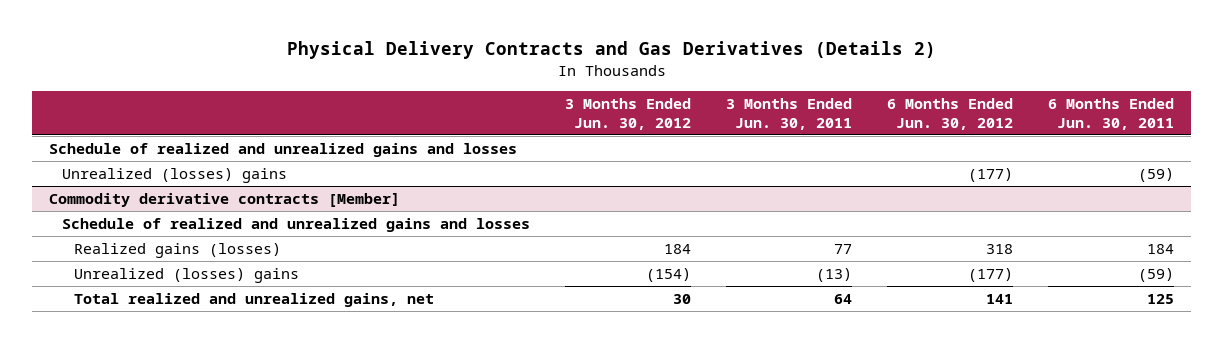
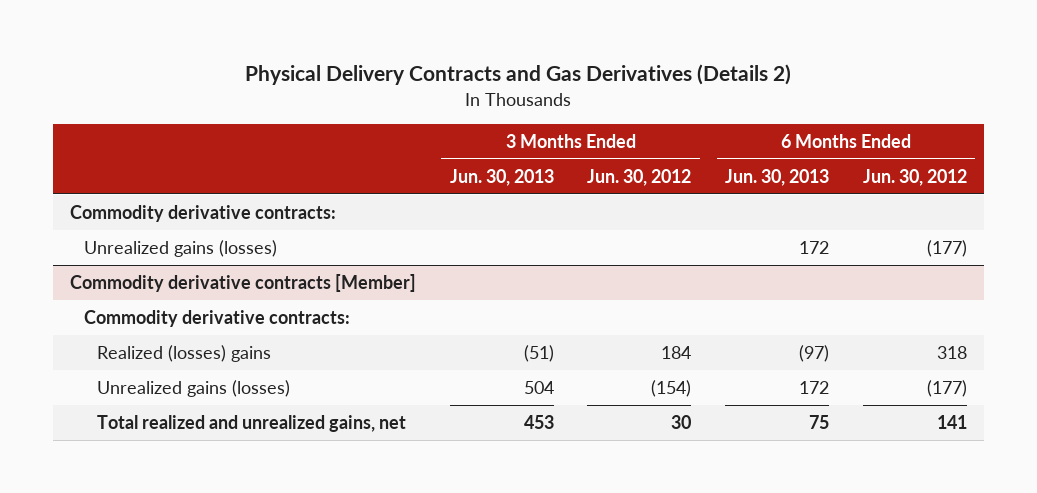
- | 3 Months Ended Jun. 30, 2012 | 3 Months Ended Jun. 30, 2011 | 6 Months Ended Jun. 30, 2012 | 6 Months Ended Jun. 30, 2011
+ | 3 Months Ended Jun. 30, 2013 | 3 Months Ended Jun. 30, 2012 | 6 Months Ended Jun. 30, 2013 | 6 Months Ended Jun. 30, 2012
- Schedule of realized and unrealized gains and losses
- Unrealized (losses) gains | | | (177) | (59)
+ Commodity derivative contracts:
+ Unrealized gains (losses) | | | 172 | (177)
@ Commodity derivative contracts [Member]
- Schedule of realized and unrealized gains and losses
- Realized gains (losses) | 184 | 77 | 318 | 184
- Unrealized (losses) gains | (154) | (13) | (177) | (59)
+ Commodity derivative contracts:
+ Realized (losses) gains | (51) | 184 | (97) | 318
+ Unrealized gains (losses) | 504 | (154) | 172 | (177)

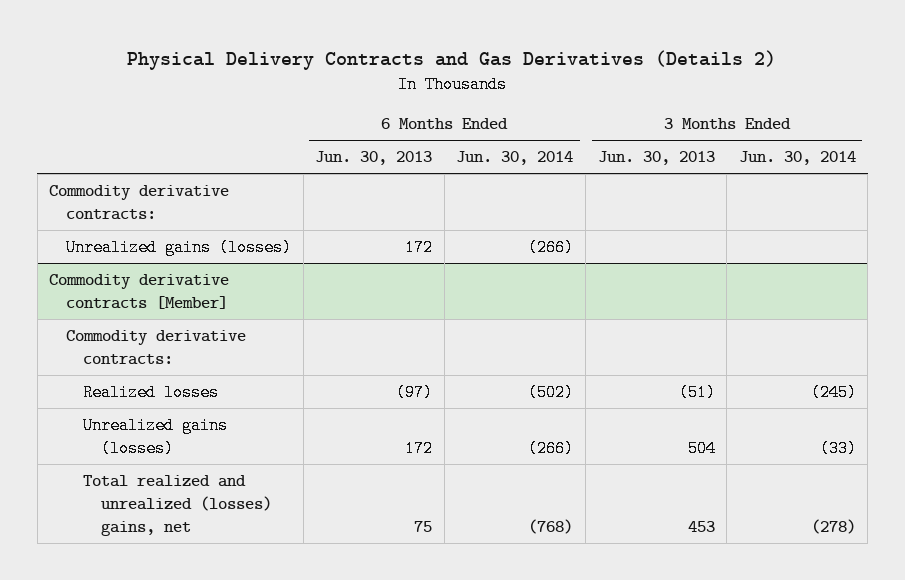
- | 3 Months Ended Jun. 30, 2013 | 3 Months Ended Jun. 30, 2012 | 6 Months Ended Jun. 30, 2013 | 6 Months Ended Jun. 30, 2012
+ | 6 Months Ended Jun. 30, 2013 | 6 Months Ended Jun. 30, 2014 | 3 Months Ended Jun. 30, 2013 | 3 Months Ended Jun. 30, 2014
@ Commodity derivative contracts [Member]
- Realized (losses) gains | (51) | 184 | (97) | 318
+ Realized losses | (97) | (502) | (51) | (245)
- Total realized and unrealized gains, net | 453 | 30 | 75 | 141
+ Total realized and unrealized (losses) gains, net | 75 | (768) | 453 | (278)

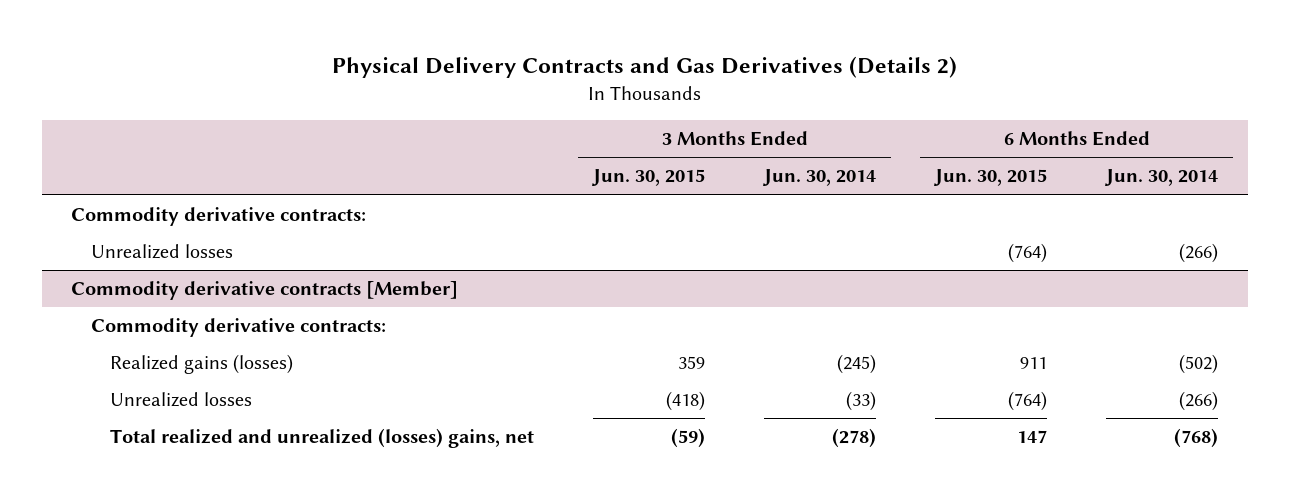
- | 6 Months Ended Jun. 30, 2013 | 6 Months Ended Jun. 30, 2014 | 3 Months Ended Jun. 30, 2013 | 3 Months Ended Jun. 30, 2014
+ | 3 Months Ended Jun. 30, 2015 | 3 Months Ended Jun. 30, 2014 | 6 Months Ended Jun. 30, 2015 | 6 Months Ended Jun. 30, 2014
- Unrealized gains (losses) | 172 | (266) | |
+ Unrealized losses | | | (764) | (266)
@ Commodity derivative contracts [Member]
- Realized losses | (97) | (502) | (51) | (245)
- Unrealized gains (losses) | 172 | (266) | 504 | (33)
+ Realized gains (losses) | 359 | (245) | 911 | (502)
+ Unrealized losses | (418) | (33) | (764) | (266)

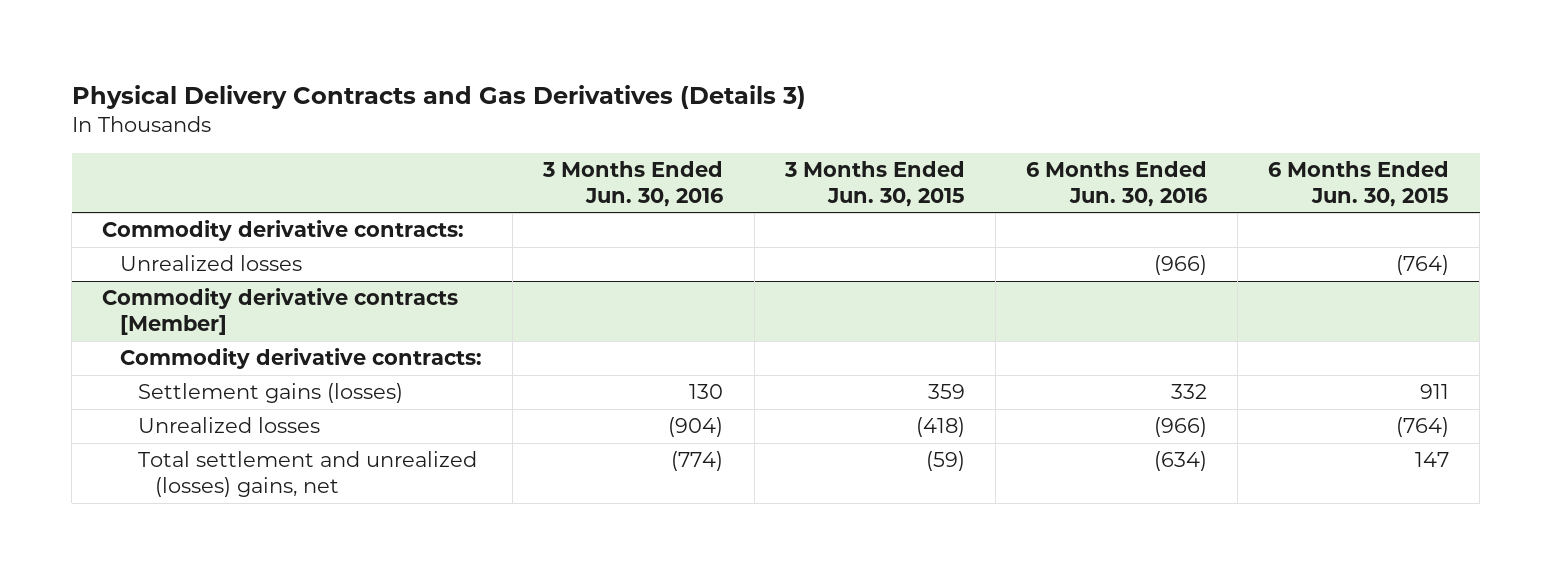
- Physical Delivery Contracts and Gas Derivatives (Details 2)
+ Physical Delivery Contracts and Gas Derivatives (Details 3)
- | 3 Months Ended Jun. 30, 2015 | 3 Months Ended Jun. 30, 2014 | 6 Months Ended Jun. 30, 2015 | 6 Months Ended Jun. 30, 2014
+ | 3 Months Ended Jun. 30, 2016 | 3 Months Ended Jun. 30, 2015 | 6 Months Ended Jun. 30, 2016 | 6 Months Ended Jun. 30, 2015
@ Commodity derivative contracts [Member]
- Realized gains (losses) | 359 | (245) | 911 | (502)
+ Settlement gains (losses) | 130 | 359 | 332 | 911
- Total realized and unrealized (losses) gains, net | (59) | (278) | 147 | (768)
+ Total settlement and unrealized (losses) gains, net | (774) | (59) | (634) | 147

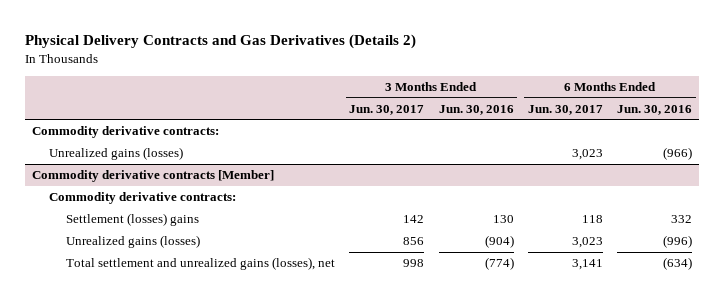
- Physical Delivery Contracts and Gas Derivatives (Details 3)
+ Physical Delivery Contracts and Gas Derivatives (Details 2)
- | 3 Months Ended Jun. 30, 2016 | 3 Months Ended Jun. 30, 2015 | 6 Months Ended Jun. 30, 2016 | 6 Months Ended Jun. 30, 2015
+ | 3 Months Ended Jun. 30, 2017 | 3 Months Ended Jun. 30, 2016 | 6 Months Ended Jun. 30, 2017 | 6 Months Ended Jun. 30, 2016
- Unrealized losses | | | (966) | (764)
+ Unrealized gains (losses) | | | 3,023 | (966)
@ Commodity derivative contracts [Member]
- Settlement gains (losses) | 130 | 359 | 332 | 911
- Unrealized losses | (904) | (418) | (966) | (764)
- Total settlement and unrealized (losses) gains, net | (774) | (59) | (634) | 147
+ Settlement (losses) gains | 142 | 130 | 118 | 332
+ Unrealized gains (losses) | 856 | (904) | 3,023 | (996)
+ Total settlement and unrealized gains (losses), net | 998 | (774) | 3,141 | (634)

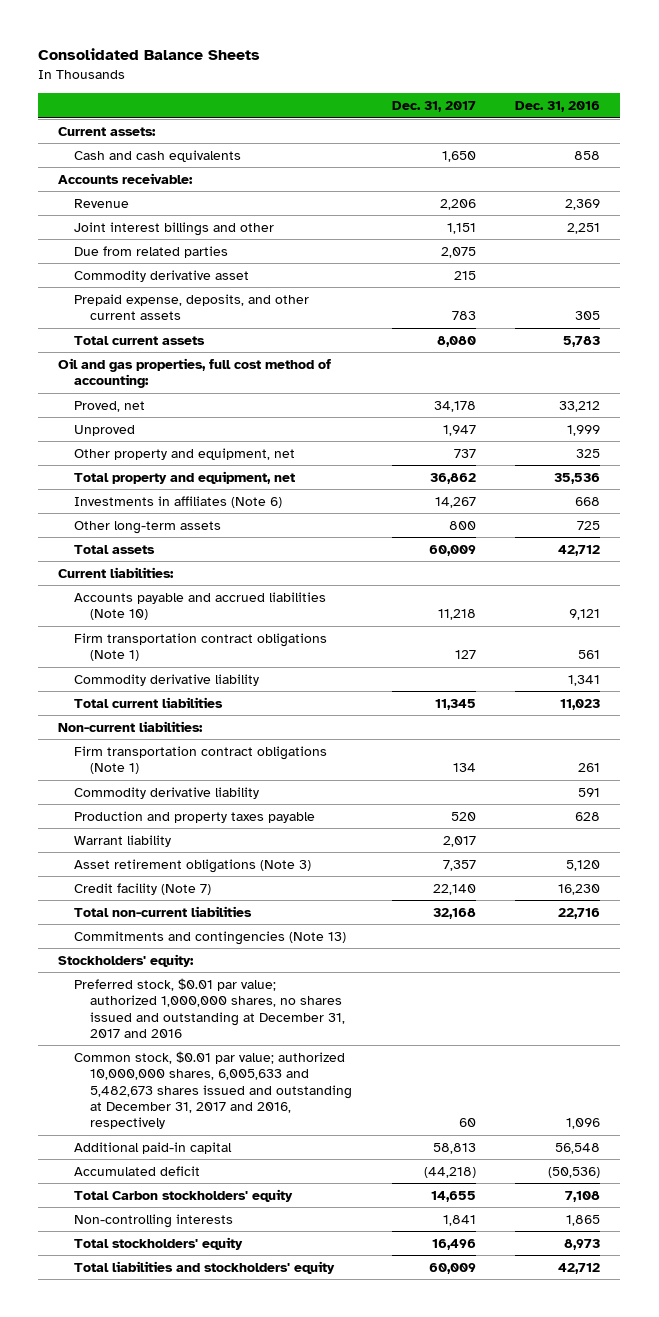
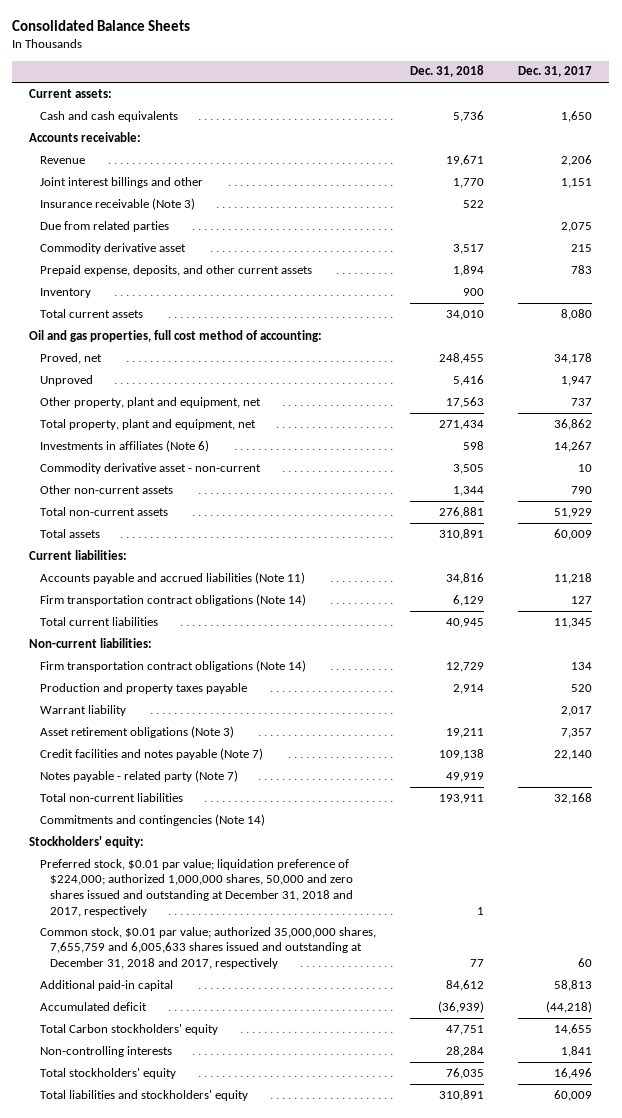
- | Dec. 31, 2017 | Dec. 31, 2016
+ | Dec. 31, 2018 | Dec. 31, 2017
+ Insurance receivable (Note 3) | 522 |
+ Inventory | 900 |
- Other property and equipment, net | 737 | 325
- Total property and equipment, net | 36,862 | 35,536
+ Other property, plant and equipment, net | 17,563 | 737
+ Total property, plant and equipment, net | 271,434 | 36,862
- Other long-term assets | 800 | 725
+ Commodity derivative asset - non-current | 3,505 | 10
+ Other non-current assets | 1,344 | 790
+ Total non-current assets | 276,881 | 51,929
- Accounts payable and accrued liabilities (Note 10) | 11,218 | 9,121
- Firm transportation contract obligations (Note 1) | 127 | 561
- Commodity derivative liability | | 1,341
+ Accounts payable and accrued liabilities (Note 11) | 34,816 | 11,218
+ Firm transportation contract obligations (Note 14) | 6,129 | 127
- Firm transportation contract obligations (Note 1) | 134 | 261
- Commodity derivative liability | | 591
+ Firm transportation contract obligations (Note 14) | 12,729 | 134
- Credit facility (Note 7) | 22,140 | 16,230
+ Credit facilities and notes payable (Note 7) | 109,138 | 22,140
+ Notes payable - related party (Note 7) | 49,919 |
- Commitments and contingencies (Note 13)
+ Commitments and contingencies (Note 14)
- Preferred stock, $0.01 par value; authorized 1,000,000 shares, no shares issued and outstanding at December 31, 2017 and 2016
- Common stock, $0.01 par value; authorized 10,000,000 shares, 6,005,633 and 5,482,673 shares issued and outstanding at December 31, 2017 and 2016, respectively | 60 | 1,096
+ Preferred stock, $0.01 par value; liquidation preference of $224,000; authorized 1,000,000 shares, 50,000 and zero shares issued and outstanding at December 31, 2018 and 2017, respectively | 1 |
+ Common stock, $0.01 par value; authorized 35,000,000 shares, 7,655,759 and 6,005,633 shares issued and outstanding at December 31, 2018 and 2017, respectively | 77 | 60

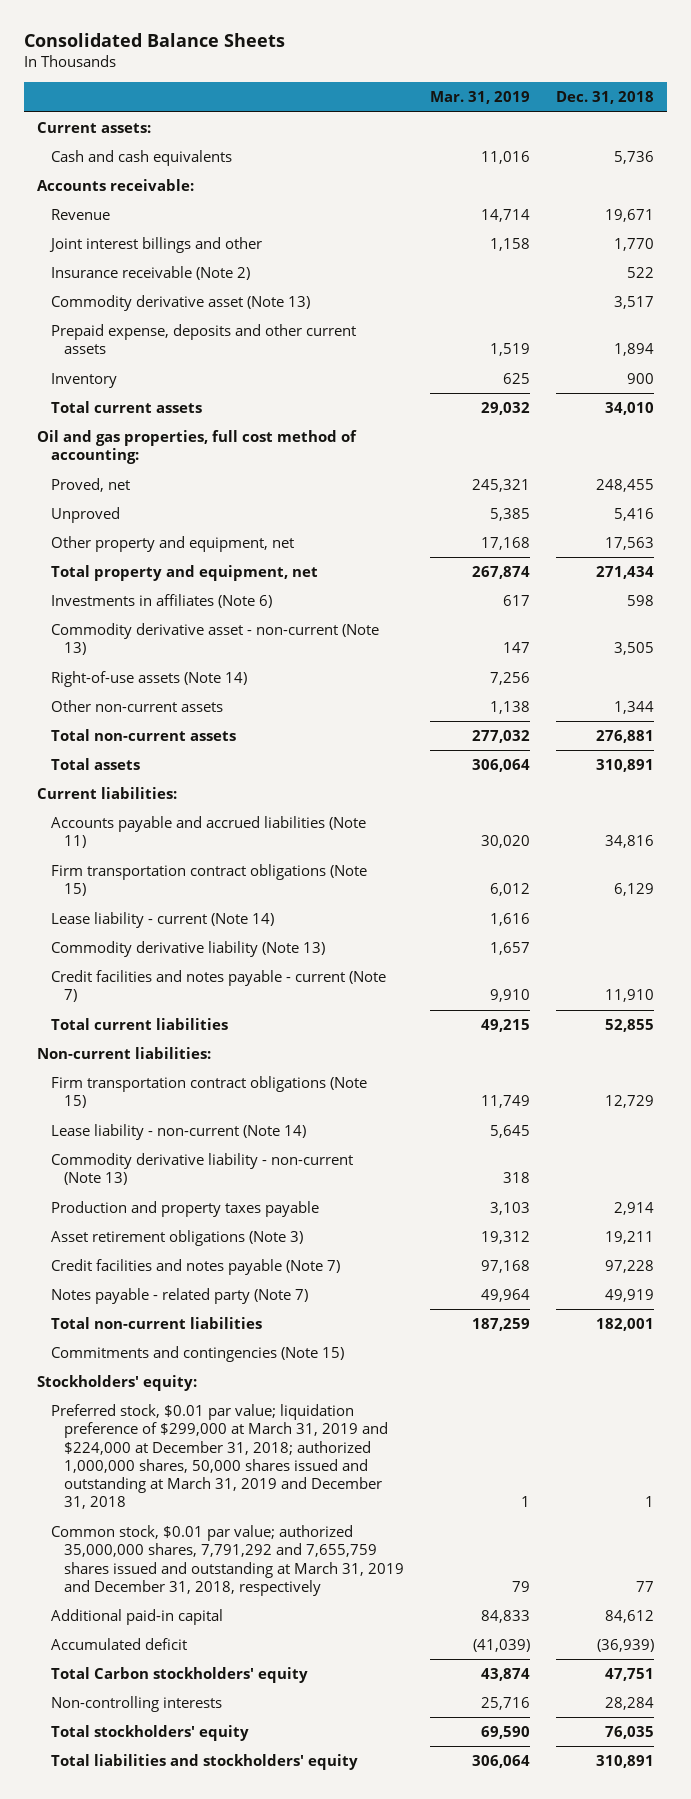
- | Dec. 31, 2018 | Dec. 31, 2017
+ | Mar. 31, 2019 | Dec. 31, 2018
- Insurance receivable (Note 3) | 522 |
- Due from related parties | | 2,075
- Commodity derivative asset | 3,517 | 215
- Prepaid expense, deposits, and other current assets | 1,894 | 783
+ Insurance receivable (Note 2) | | 522
+ Commodity derivative asset (Note 13) | | 3,517
+ Prepaid expense, deposits and other current assets | 1,519 | 1,894
- Other property, plant and equipment, net | 17,563 | 737
- Total property, plant and equipment, net | 271,434 | 36,862
+ Other property and equipment, net | 17,168 | 17,563
+ Total property and equipment, net | 267,874 | 271,434
- Commodity derivative asset - non-current | 3,505 | 10
+ Commodity derivative asset - non-current (Note 13) | 147 | 3,505
+ Right-of-use assets (Note 14) | 7,256 |
- Firm transportation contract obligations (Note 14) | 6,129 | 127
- Total current liabilities | 40,945 | 11,345
+ Firm transportation contract obligations (Note 15) | 6,012 | 6,129
+ Lease liability - current (Note 14) | 1,616 |
+ Commodity derivative liability (Note 13) | 1,657 |
+ Credit facilities and notes payable - current (Note 7) | 9,910 | 11,910
+ Total current liabilities | 49,215 | 52,855
- Firm transportation contract obligations (Note 14) | 12,729 | 134
+ Firm transportation contract obligations (Note 15) | 11,749 | 12,729
+ Lease liability - non-current (Note 14) | 5,645 |
+ Commodity derivative liability - non-current (Note 13) | 318 |
- Warrant liability | | 2,017
- Credit facilities and notes payable (Note 7) | 109,138 | 22,140
+ Credit facilities and notes payable (Note 7) | 97,168 | 97,228
- Total non-current liabilities | 193,911 | 32,168
- Commitments and contingencies (Note 14)
+ Total non-current liabilities | 187,259 | 182,001
+ Commitments and contingencies (Note 15)
- Preferred stock, $0.01 par value; liquidation preference of $224,000; authorized 1,000,000 shares, 50,000 and zero shares issued and outstanding at December 31, 2018 and 2017, respectively | 1 |
- Common stock, $0.01 par value; authorized 35,000,000 shares, 7,655,759 and 6,005,633 shares issued and outstanding at December 31, 2018 and 2017, respectively | 77 | 60
+ Preferred stock, $0.01 par value; liquidation preference of $299,000 at March 31, 2019 and $224,000 at December 31, 2018; authorized 1,000,000 shares, 50,000 shares issued and outstanding at March 31, 2019 and December 31, 2018 | 1 | 1
+ Common stock, $0.01 par value; authorized 35,000,000 shares, 7,791,292 and 7,655,759 shares issued and outstanding at March 31, 2019 and December 31, 2018, respectively | 79 | 77

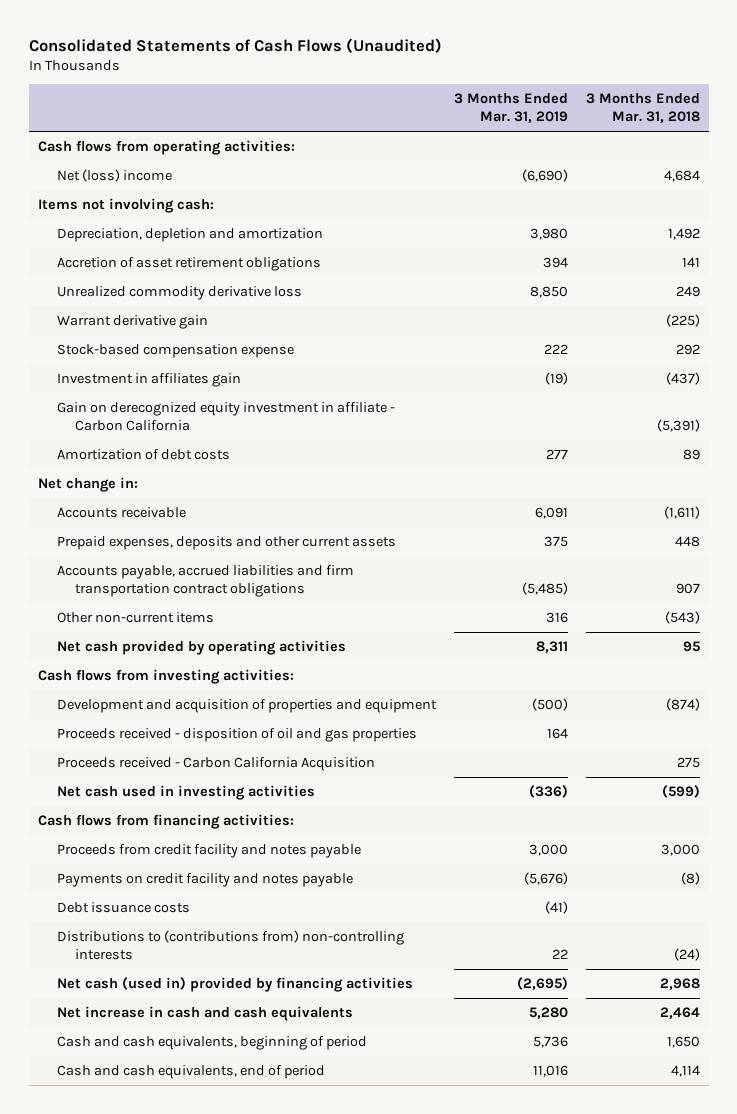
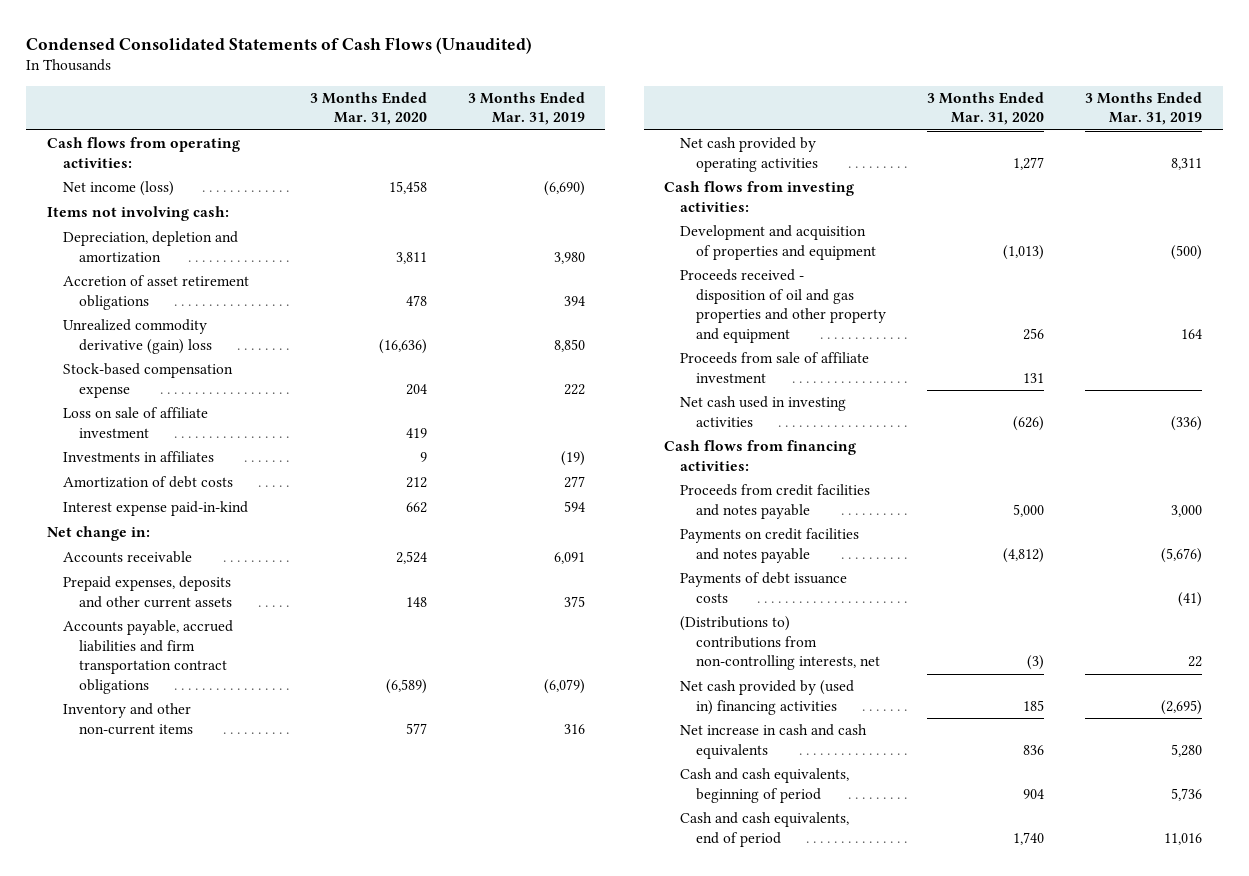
- Consolidated Statements of Cash Flows (Unaudited)
+ Condensed Consolidated Statements of Cash Flows (Unaudited)
- | 3 Months Ended Mar. 31, 2019 | 3 Months Ended Mar. 31, 2018
+ | 3 Months Ended Mar. 31, 2020 | 3 Months Ended Mar. 31, 2019
- Net (loss) income | (6,690) | 4,684
+ Net income (loss) | 15,458 | (6,690)
- Unrealized commodity derivative loss | 8,850 | 249
- Warrant derivative gain | | (225)
+ Unrealized commodity derivative (gain) loss | (16,636) | 8,850
- Investment in affiliates gain | (19) | (437)
- Gain on derecognized equity investment in affiliate - Carbon California | | (5,391)
+ Loss on sale of affiliate investment | 419 |
+ Investments in affiliates | 9 | (19)
+ Interest expense paid-in-kind | 662 | 594
- Accounts payable, accrued liabilities and firm transportation contract obligations | (5,485) | 907
- Other non-current items | 316 | (543)
+ Accounts payable, accrued liabilities and firm transportation contract obligations | (6,589) | (6,079)
+ Inventory and other non-current items | 577 | 316
- Proceeds received - disposition of oil and gas properties | 164 |
- Proceeds received - Carbon California Acquisition | | 275
+ Proceeds received - disposition of oil and gas properties and other property and equipment | 256 | 164
+ Proceeds from sale of affiliate investment | 131 |
- Proceeds from credit facility and notes payable | 3,000 | 3,000
- Payments on credit facility and notes payable | (5,676) | (8)
- Debt issuance costs | (41) |
- Distributions to (contributions from) non-controlling interests | 22 | (24)
- Net cash (used in) provided by financing activities | (2,695) | 2,968
+ Proceeds from credit facilities and notes payable | 5,000 | 3,000
+ Payments on credit facilities and notes payable | (4,812) | (5,676)
+ Payments of debt issuance costs | | (41)
+ (Distributions to) contributions from non-controlling interests, net | (3) | 22
+ Net cash provided by (used in) financing activities | 185 | (2,695)

